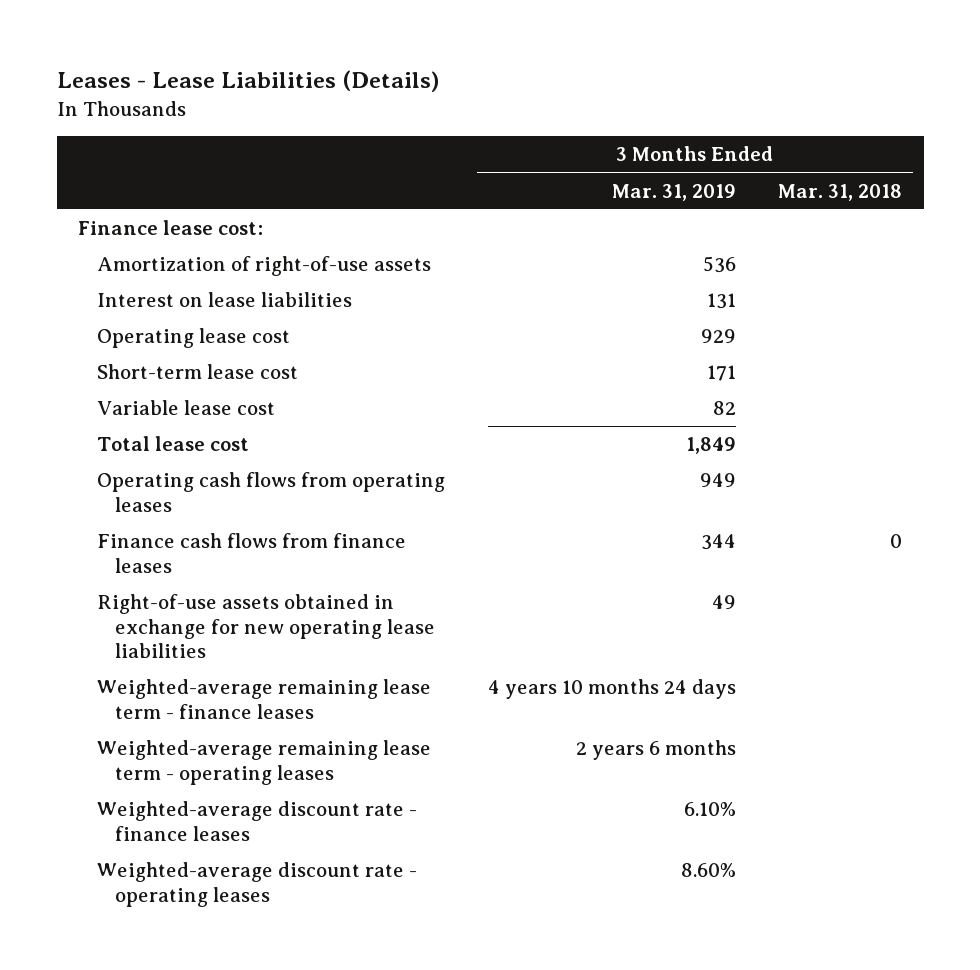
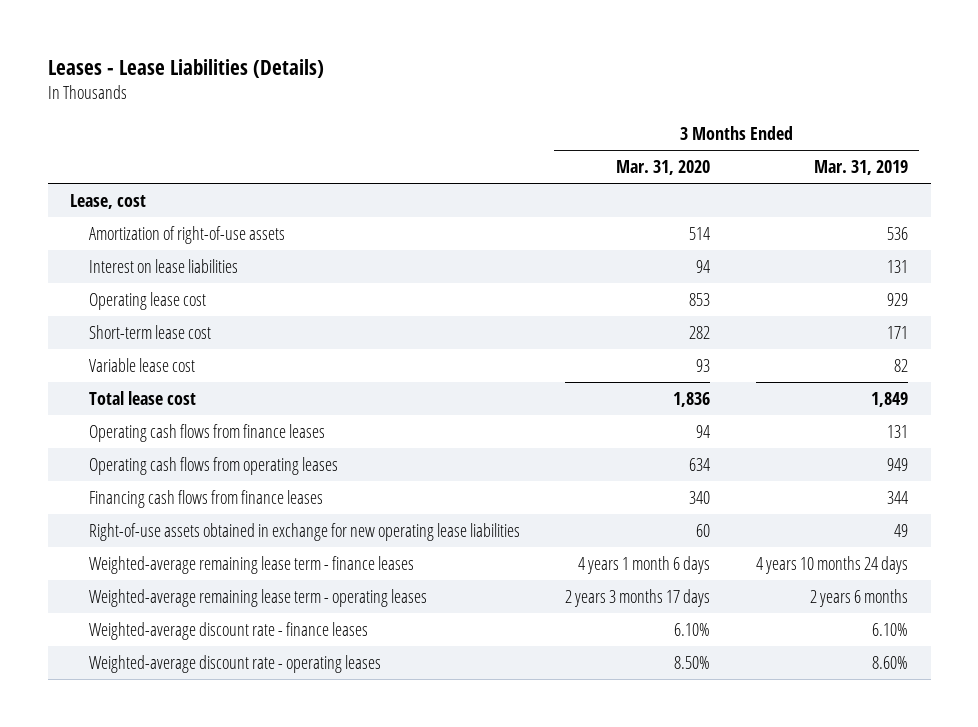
- | 3 Months Ended Mar. 31, 2019 | 3 Months Ended Mar. 31, 2018
+ | 3 Months Ended Mar. 31, 2020 | 3 Months Ended Mar. 31, 2019
- Finance lease cost:
+ Lease, cost
+ Operating cash flows from finance leases | 94 | 131
- Finance cash flows from finance leases | 344 | 0
+ Financing cash flows from finance leases | 340 | 344

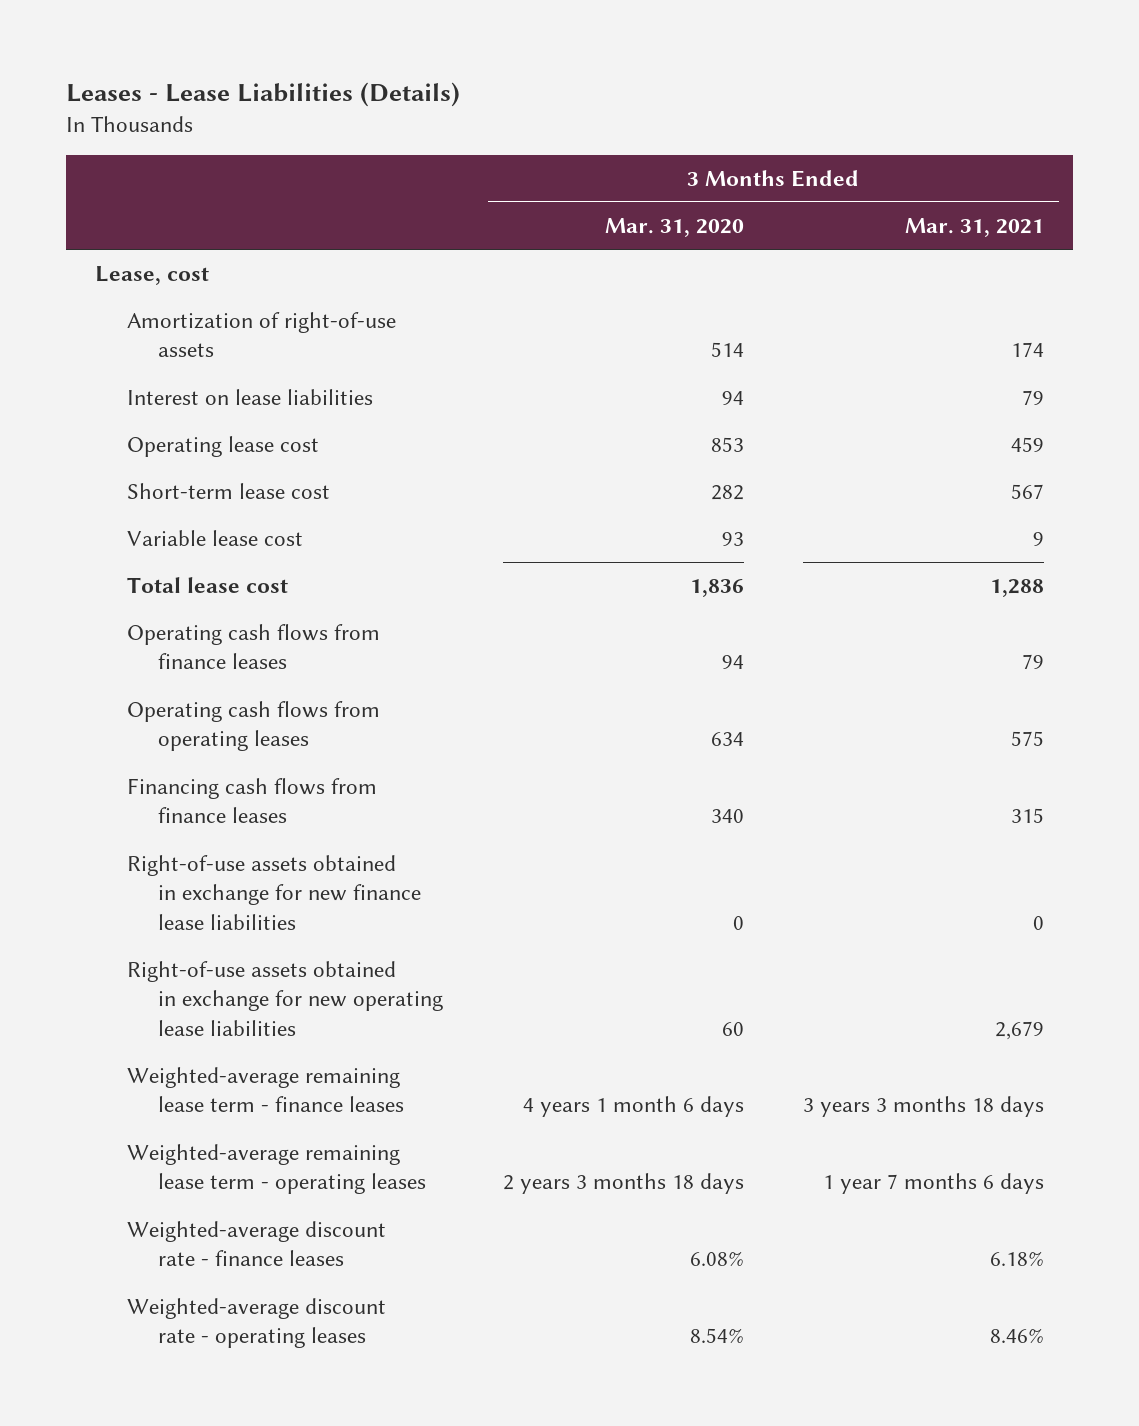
- | 3 Months Ended Mar. 31, 2020 | 3 Months Ended Mar. 31, 2019
+ | 3 Months Ended Mar. 31, 2020 | 3 Months Ended Mar. 31, 2021
+ Right-of-use assets obtained in exchange for new finance lease liabilities | 0 | 0
- Weighted-average remaining lease term - operating leases | 2 years 3 months 17 days | 2 years 6 months
- Weighted-average discount rate - finance leases | 6.10% | 6.10%
- Weighted-average discount rate - operating leases | 8.50% | 8.60%
+ Weighted-average remaining lease term - operating leases | 2 years 3 months 18 days | 1 year 7 months 6 days
+ Weighted-average discount rate - finance leases | 6.08% | 6.18%
+ Weighted-average discount rate - operating leases | 8.54% | 8.46%

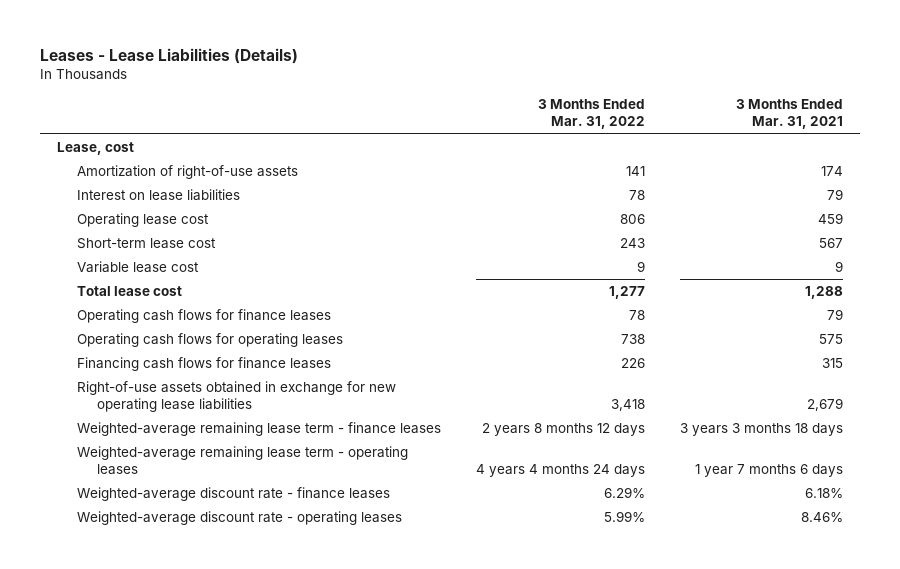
- | 3 Months Ended Mar. 31, 2020 | 3 Months Ended Mar. 31, 2021
+ | 3 Months Ended Mar. 31, 2022 | 3 Months Ended Mar. 31, 2021
- Operating cash flows from finance leases | 94 | 79
- Operating cash flows from operating leases | 634 | 575
- Financing cash flows from finance leases | 340 | 315
- Right-of-use assets obtained in exchange for new finance lease liabilities | 0 | 0
+ Operating cash flows for finance leases | 78 | 79
+ Operating cash flows for operating leases | 738 | 575
+ Financing cash flows for finance leases | 226 | 315

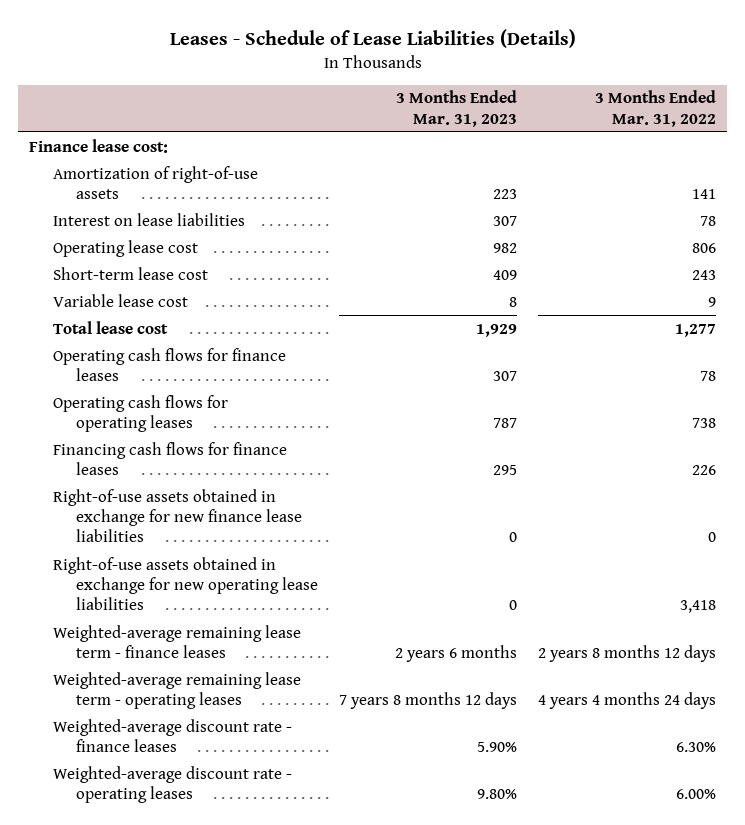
- Leases - Lease Liabilities (Details)
+ Leases - Schedule of Lease Liabilities (Details)
- | 3 Months Ended Mar. 31, 2022 | 3 Months Ended Mar. 31, 2021
+ | 3 Months Ended Mar. 31, 2023 | 3 Months Ended Mar. 31, 2022
- Lease, cost
+ Finance lease cost:
+ Right-of-use assets obtained in exchange for new finance lease liabilities | 0 | 0
- Weighted-average discount rate - finance leases | 6.29% | 6.18%
- Weighted-average discount rate - operating leases | 5.99% | 8.46%
+ Weighted-average discount rate - finance leases | 5.90% | 6.30%
+ Weighted-average discount rate - operating leases | 9.80% | 6.00%

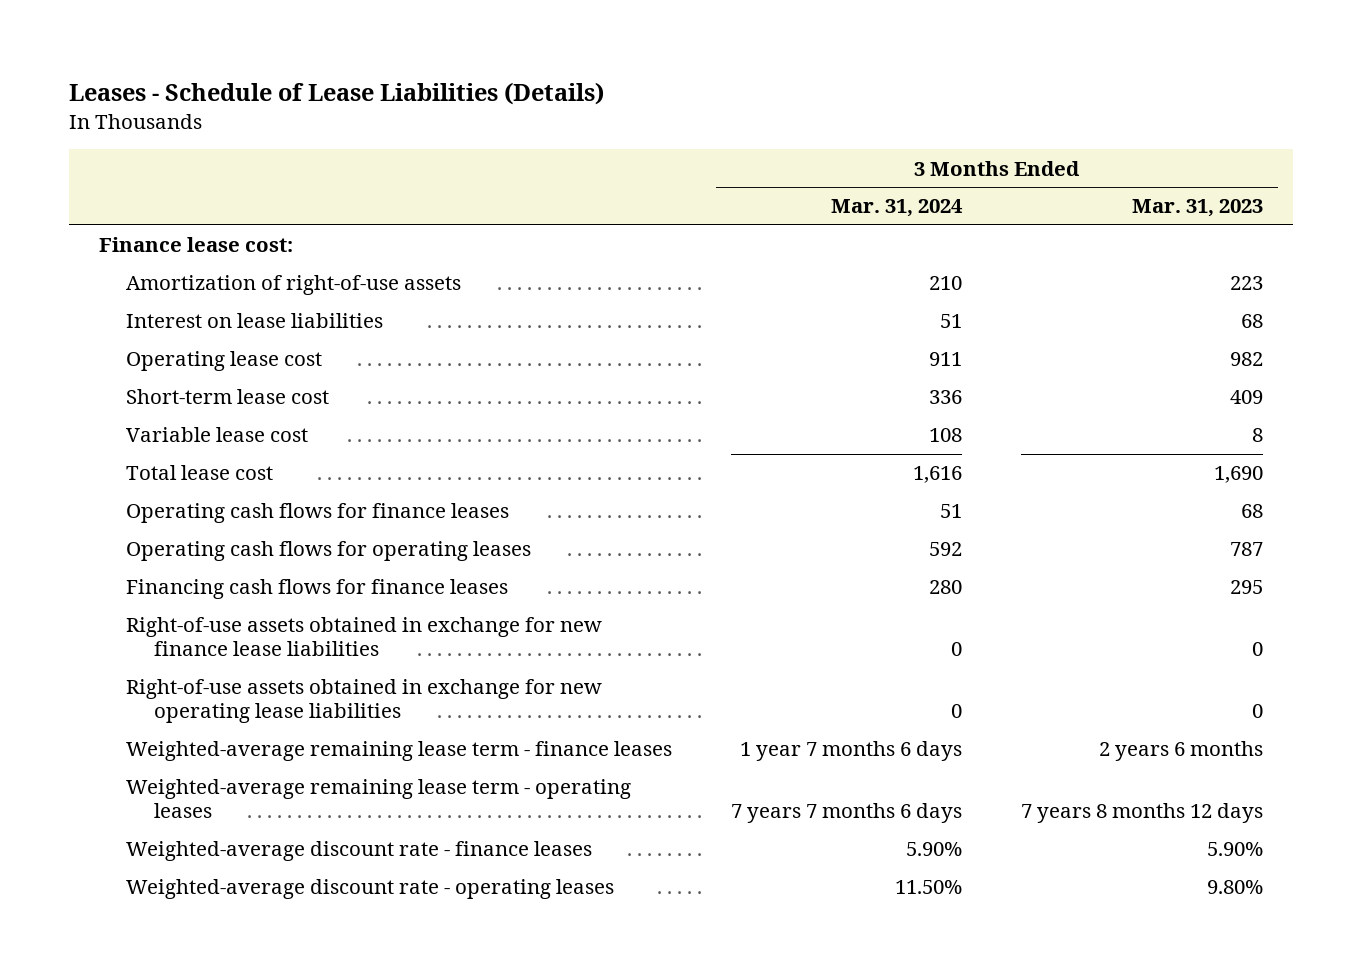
- | 3 Months Ended Mar. 31, 2023 | 3 Months Ended Mar. 31, 2022
+ | 3 Months Ended Mar. 31, 2024 | 3 Months Ended Mar. 31, 2023
- Interest on lease liabilities | 307 | 78
+ Interest on lease liabilities | 51 | 68
- Total lease cost | 1,929 | 1,277
- Operating cash flows for finance leases | 307 | 78
+ Total lease cost | 1,616 | 1,690
+ Operating cash flows for finance leases | 51 | 68

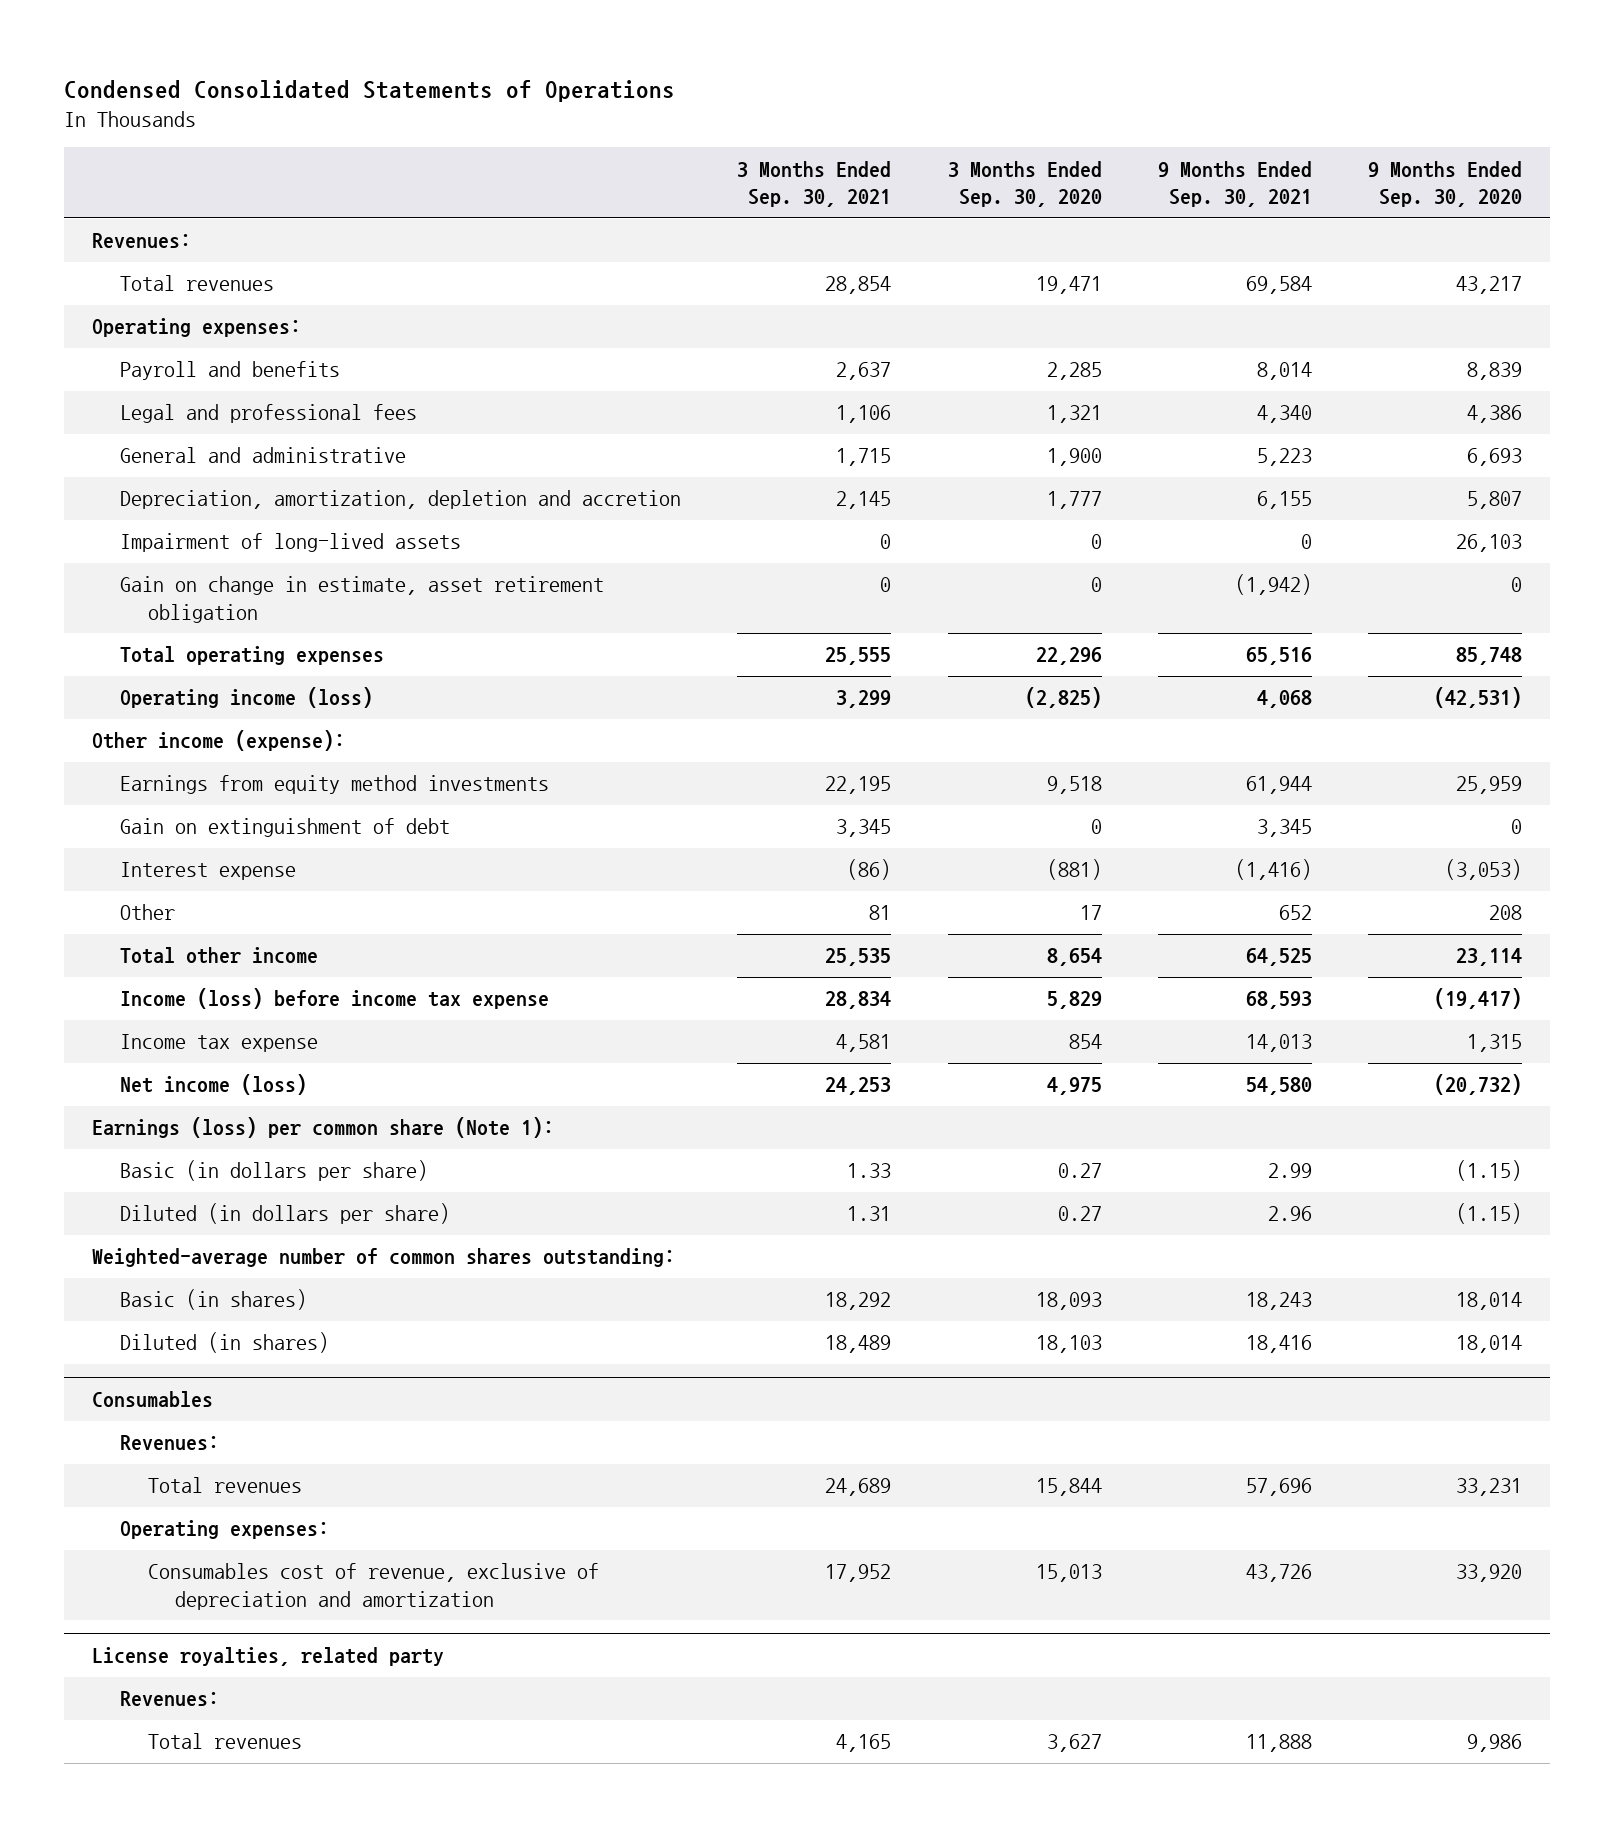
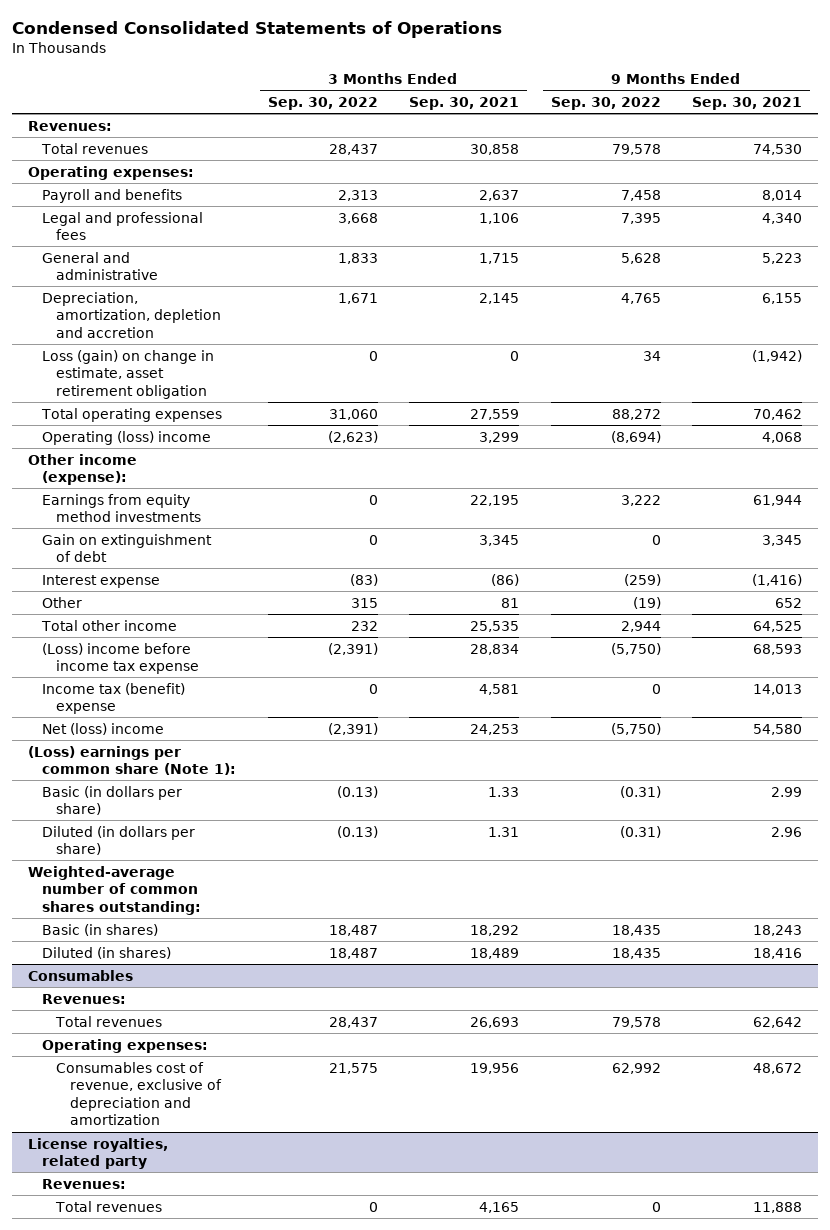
- | 3 Months Ended Sep. 30, 2021 | 3 Months Ended Sep. 30, 2020 | 9 Months Ended Sep. 30, 2021 | 9 Months Ended Sep. 30, 2020
+ | 3 Months Ended Sep. 30, 2022 | 3 Months Ended Sep. 30, 2021 | 9 Months Ended Sep. 30, 2022 | 9 Months Ended Sep. 30, 2021
- Total revenues | 28,854 | 19,471 | 69,584 | 43,217
+ Total revenues | 28,437 | 30,858 | 79,578 | 74,530
- Impairment of long-lived assets | 0 | 0 | 0 | 26,103
- Gain on change in estimate, asset retirement obligation | 0 | 0 | (1,942) | 0
- Total operating expenses | 25,555 | 22,296 | 65,516 | 85,748
- Operating income (loss) | 3,299 | (2,825) | 4,068 | (42,531)
+ Loss (gain) on change in estimate, asset retirement obligation | 0 | 0 | 34 | (1,942)
+ Total operating expenses | 31,060 | 27,559 | 88,272 | 70,462
+ Operating (loss) income | (2,623) | 3,299 | (8,694) | 4,068
- Income (loss) before income tax expense | 28,834 | 5,829 | 68,593 | (19,417)
- Income tax expense | 4,581 | 854 | 14,013 | 1,315
- Net income (loss) | 24,253 | 4,975 | 54,580 | (20,732)
- Earnings (loss) per common share (Note 1):
+ (Loss) income before income tax expense | (2,391) | 28,834 | (5,750) | 68,593
+ Income tax (benefit) expense | 0 | 4,581 | 0 | 14,013
+ Net (loss) income | (2,391) | 24,253 | (5,750) | 54,580
+ (Loss) earnings per common share (Note 1):
@ Consumables
- Total revenues | 24,689 | 15,844 | 57,696 | 33,231
+ Total revenues | 28,437 | 26,693 | 79,578 | 62,642
- Consumables cost of revenue, exclusive of depreciation and amortization | 17,952 | 15,013 | 43,726 | 33,920
+ Consumables cost of revenue, exclusive of depreciation and amortization | 21,575 | 19,956 | 62,992 | 48,672

